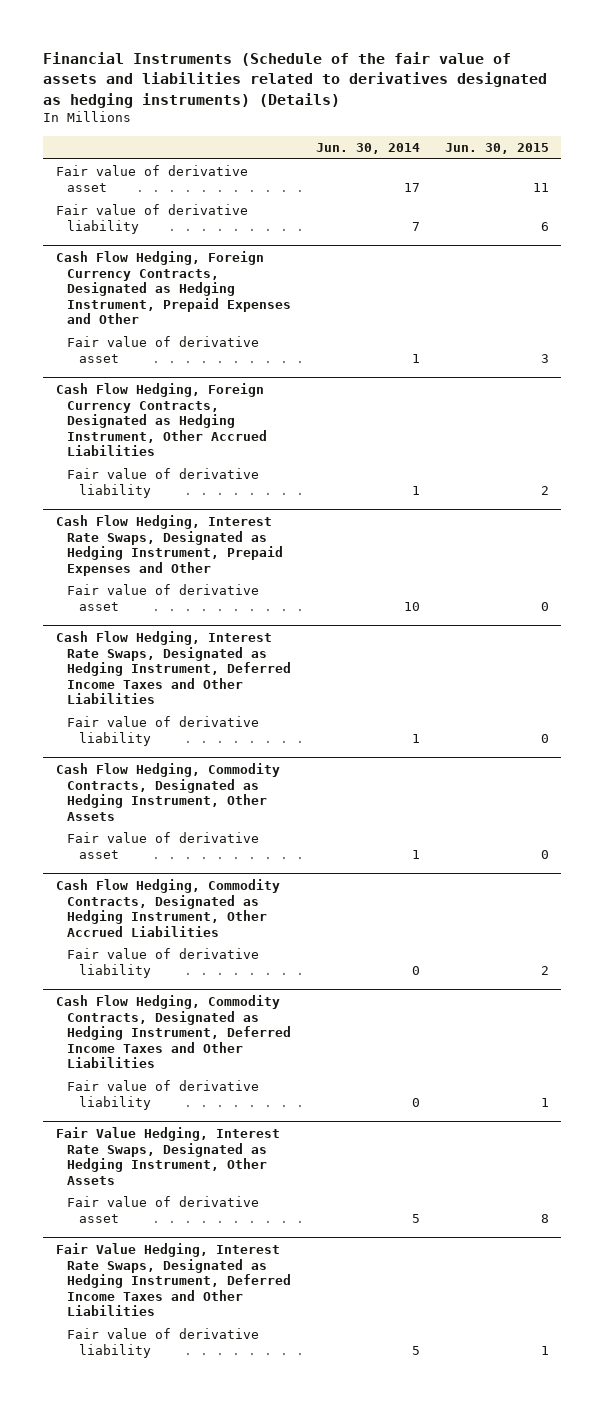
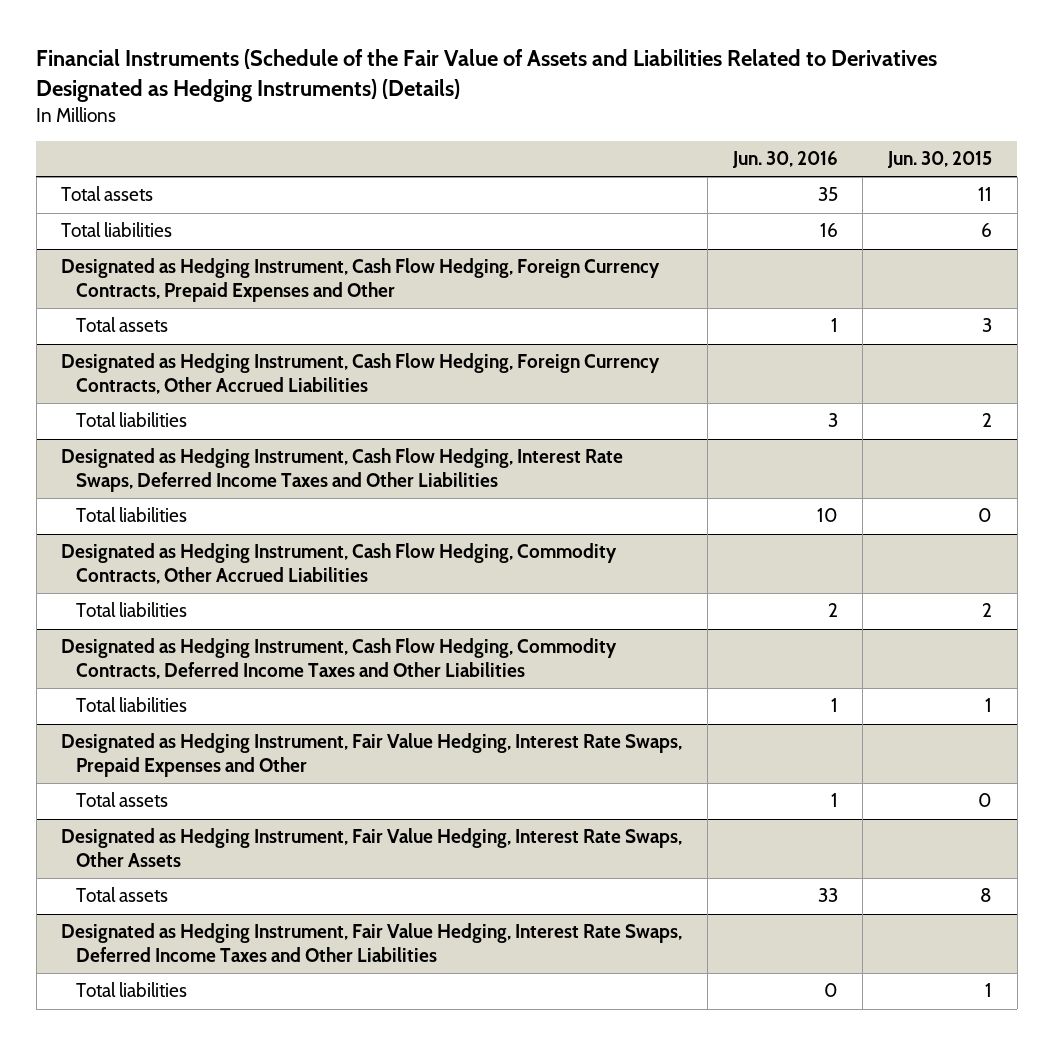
- Financial Instruments (Schedule of the fair value of assets and liabilities related to derivatives designated as hedging instruments) (Details)
+ Financial Instruments (Schedule of the Fair Value of Assets and Liabilities Related to Derivatives Designated as Hedging Instruments) (Details)
- | Jun. 30, 2014 | Jun. 30, 2015
+ | Jun. 30, 2016 | Jun. 30, 2015
- Fair value of derivative asset | 17 | 11
- Fair value of derivative liability | 7 | 6
- Cash Flow Hedging, Foreign Currency Contracts, Designated as Hedging Instrument, Prepaid Expenses and Other
- Fair value of derivative asset | 1 | 3
- Cash Flow Hedging, Foreign Currency Contracts, Designated as Hedging Instrument, Other Accrued Liabilities
- Fair value of derivative liability | 1 | 2
- Cash Flow Hedging, Interest Rate Swaps, Designated as Hedging Instrument, Prepaid Expenses and Other
- Fair value of derivative asset | 10 | 0
- Cash Flow Hedging, Interest Rate Swaps, Designated as Hedging Instrument, Deferred Income Taxes and Other Liabilities
- Fair value of derivative liability | 1 | 0
- Cash Flow Hedging, Commodity Contracts, Designated as Hedging Instrument, Other Assets
- Fair value of derivative asset | 1 | 0
- Cash Flow Hedging, Commodity Contracts, Designated as Hedging Instrument, Other Accrued Liabilities
- Fair value of derivative liability | 0 | 2
- Cash Flow Hedging, Commodity Contracts, Designated as Hedging Instrument, Deferred Income Taxes and Other Liabilities
- Fair value of derivative liability | 0 | 1
- Fair Value Hedging, Interest Rate Swaps, Designated as Hedging Instrument, Other Assets
- Fair value of derivative asset | 5 | 8
- Fair Value Hedging, Interest Rate Swaps, Designated as Hedging Instrument, Deferred Income Taxes and Other Liabilities
- Fair value of derivative liability | 5 | 1
+ Total assets | 35 | 11
+ Total liabilities | 16 | 6
+ Designated as Hedging Instrument, Cash Flow Hedging, Foreign Currency Contracts, Prepaid Expenses and Other
+ Total assets | 1 | 3
+ Designated as Hedging Instrument, Cash Flow Hedging, Foreign Currency Contracts, Other Accrued Liabilities
+ Total liabilities | 3 | 2
+ Designated as Hedging Instrument, Cash Flow Hedging, Interest Rate Swaps, Deferred Income Taxes and Other Liabilities
+ Total liabilities | 10 | 0
+ Designated as Hedging Instrument, Cash Flow Hedging, Commodity Contracts, Other Accrued Liabilities
+ Total liabilities | 2 | 2
+ Designated as Hedging Instrument, Cash Flow Hedging, Commodity Contracts, Deferred Income Taxes and Other Liabilities
+ Total liabilities | 1 | 1
+ Designated as Hedging Instrument, Fair Value Hedging, Interest Rate Swaps, Prepaid Expenses and Other
+ Total assets | 1 | 0
+ Designated as Hedging Instrument, Fair Value Hedging, Interest Rate Swaps, Other Assets
+ Total assets | 33 | 8
+ Designated as Hedging Instrument, Fair Value Hedging, Interest Rate Swaps, Deferred Income Taxes and Other Liabilities
+ Total liabilities | 0 | 1

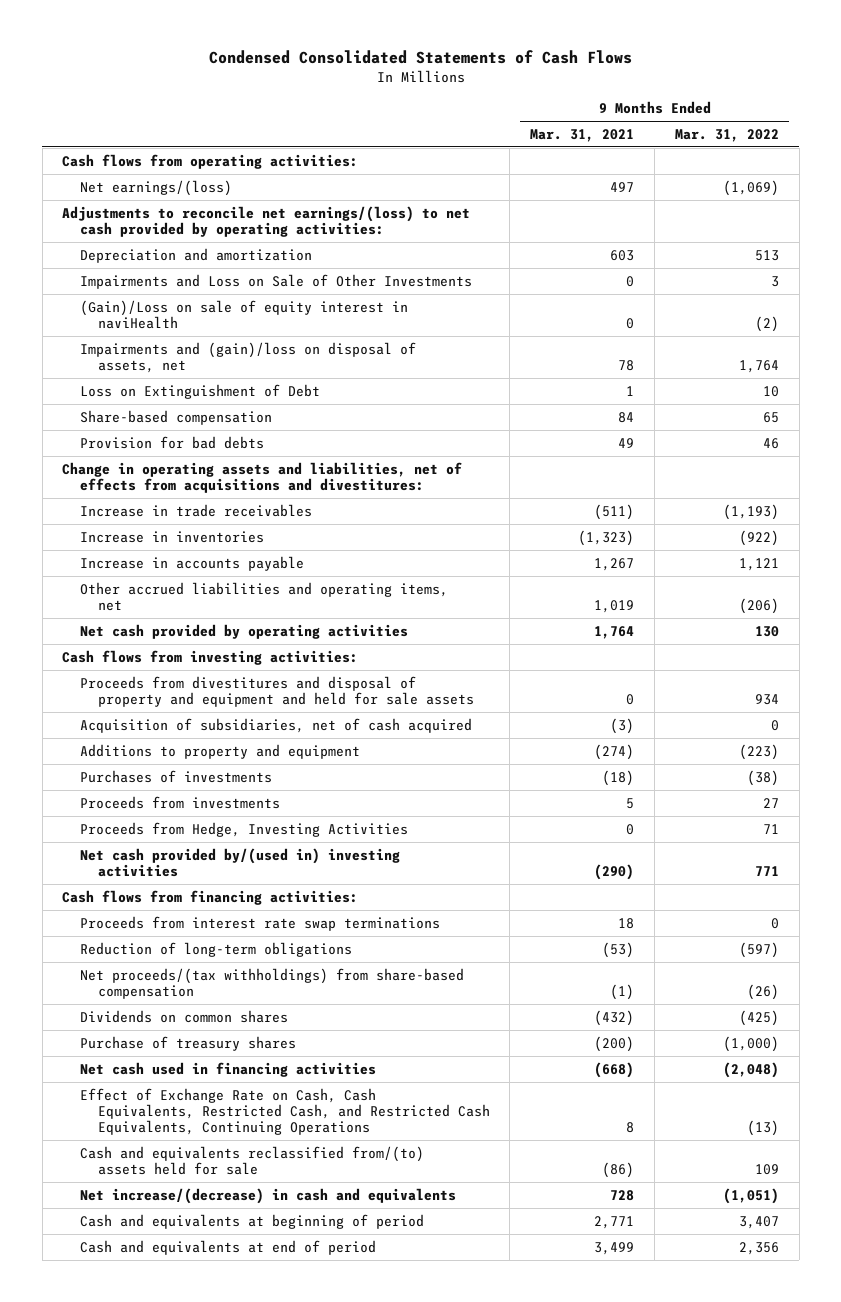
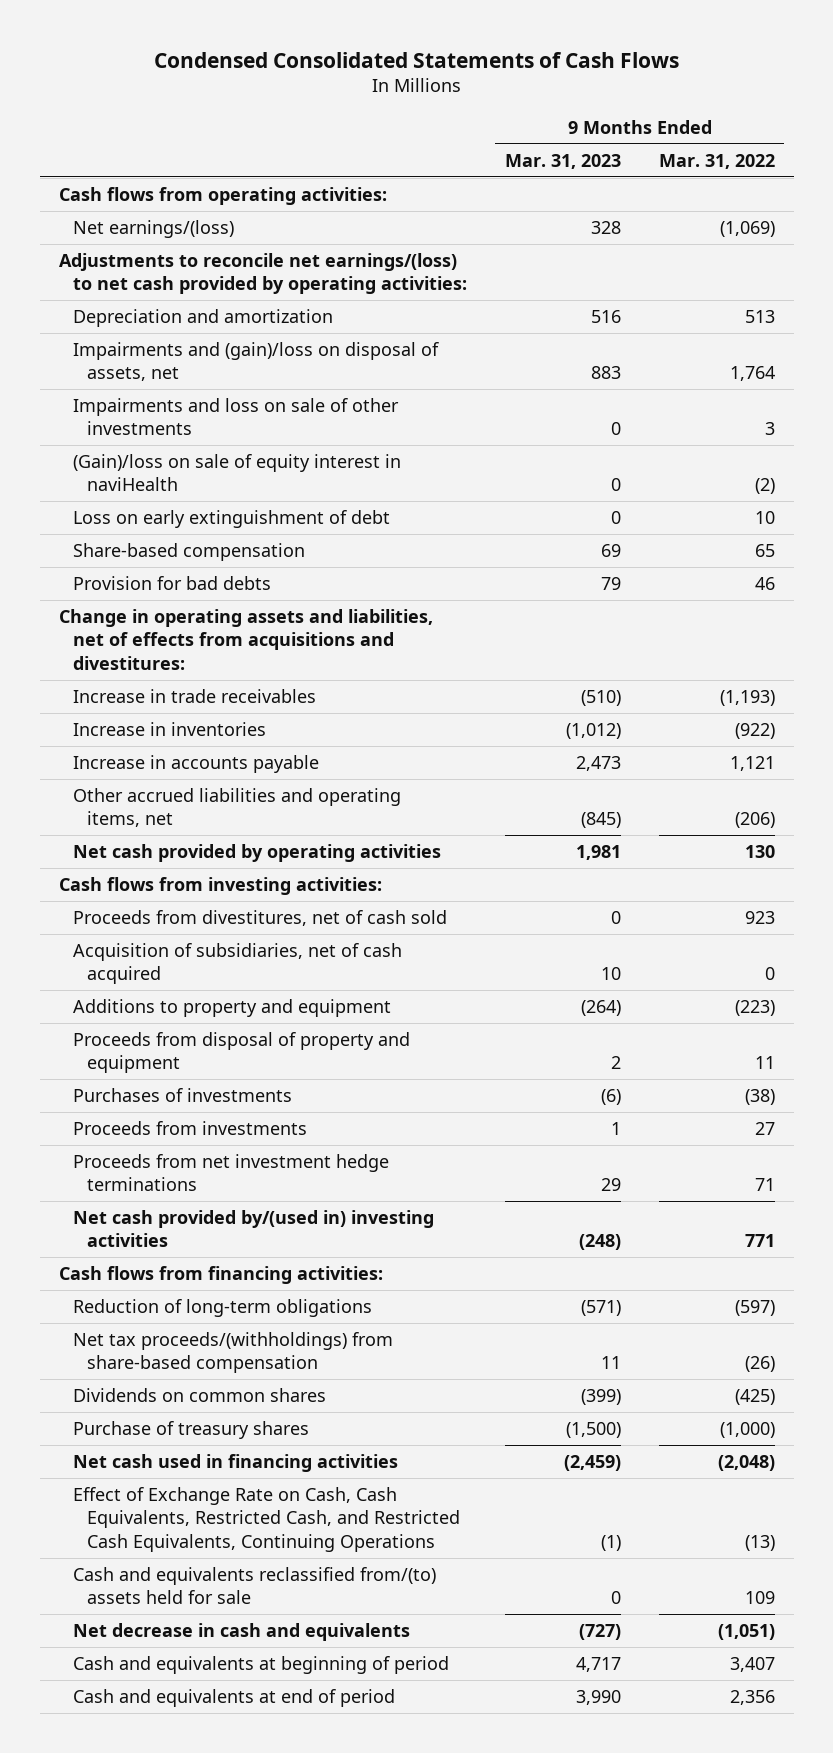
- | 9 Months Ended Mar. 31, 2021 | 9 Months Ended Mar. 31, 2022
+ | 9 Months Ended Mar. 31, 2023 | 9 Months Ended Mar. 31, 2022
- Impairments and Loss on Sale of Other Investments | 0 | 3
- (Gain)/Loss on sale of equity interest in naviHealth | 0 | (2)
- Loss on Extinguishment of Debt | 1 | 10
+ Impairments and loss on sale of other investments | 0 | 3
+ (Gain)/loss on sale of equity interest in naviHealth | 0 | (2)
+ Loss on early extinguishment of debt | 0 | 10
- Proceeds from divestitures and disposal of property and equipment and held for sale assets | 0 | 934
+ Proceeds from divestitures, net of cash sold | 0 | 923
+ Proceeds from disposal of property and equipment | 2 | 11
- Proceeds from Hedge, Investing Activities | 0 | 71
+ Proceeds from net investment hedge terminations | 29 | 71
- Proceeds from interest rate swap terminations | 18 | 0
- Net proceeds/(tax withholdings) from share-based compensation | (1) | (26)
+ Net tax proceeds/(withholdings) from share-based compensation | 11 | (26)
- Net increase/(decrease) in cash and equivalents | 728 | (1,051)
+ Net decrease in cash and equivalents | (727) | (1,051)

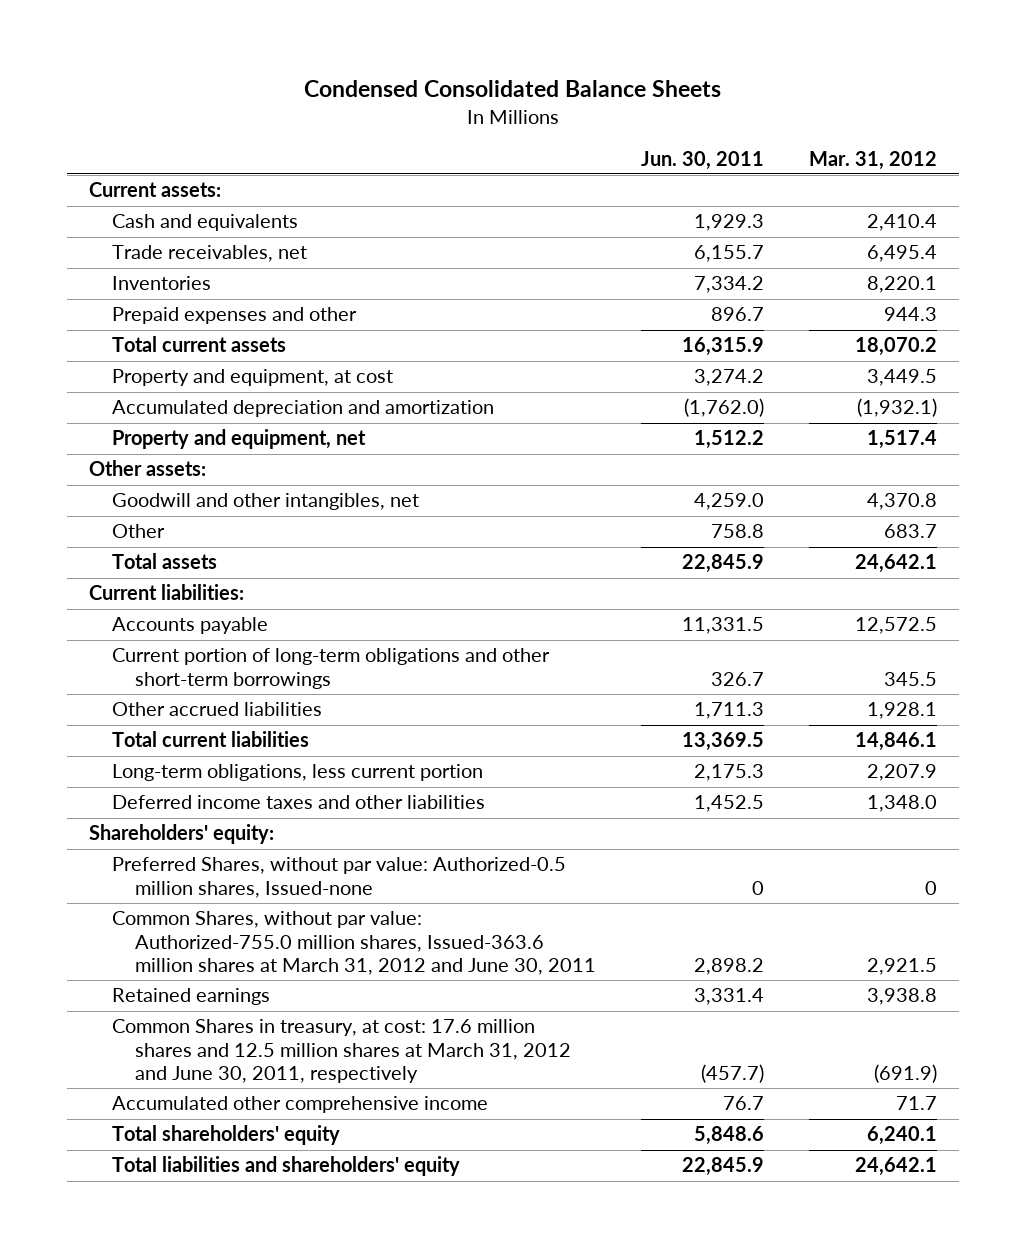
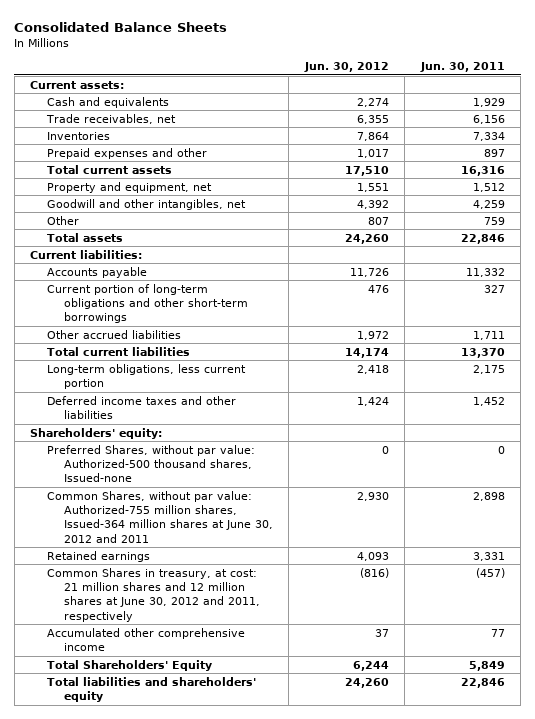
- Condensed Consolidated Balance Sheets
+ Consolidated Balance Sheets
- | Jun. 30, 2011 | Mar. 31, 2012
+ | Jun. 30, 2012 | Jun. 30, 2011
- Cash and equivalents | 1,929.3 | 2,410.4
- Trade receivables, net | 6,155.7 | 6,495.4
- Inventories | 7,334.2 | 8,220.1
- Prepaid expenses and other | 896.7 | 944.3
- Total current assets | 16,315.9 | 18,070.2
- Property and equipment, at cost | 3,274.2 | 3,449.5
- Accumulated depreciation and amortization | (1,762.0) | (1,932.1)
- Property and equipment, net | 1,512.2 | 1,517.4
- Other assets:
- Goodwill and other intangibles, net | 4,259.0 | 4,370.8
- Other | 758.8 | 683.7
- Total assets | 22,845.9 | 24,642.1
+ Cash and equivalents | 2,274 | 1,929
+ Trade receivables, net | 6,355 | 6,156
+ Inventories | 7,864 | 7,334
+ Prepaid expenses and other | 1,017 | 897
+ Total current assets | 17,510 | 16,316
+ Property and equipment, net | 1,551 | 1,512
+ Goodwill and other intangibles, net | 4,392 | 4,259
+ Other | 807 | 759
+ Total assets | 24,260 | 22,846
- Accounts payable | 11,331.5 | 12,572.5
- Current portion of long-term obligations and other short-term borrowings | 326.7 | 345.5
- Other accrued liabilities | 1,711.3 | 1,928.1
- Total current liabilities | 13,369.5 | 14,846.1
- Long-term obligations, less current portion | 2,175.3 | 2,207.9
- Deferred income taxes and other liabilities | 1,452.5 | 1,348.0
+ Accounts payable | 11,726 | 11,332
+ Current portion of long-term obligations and other short-term borrowings | 476 | 327
+ Other accrued liabilities | 1,972 | 1,711
+ Total current liabilities | 14,174 | 13,370
+ Long-term obligations, less current portion | 2,418 | 2,175
+ Deferred income taxes and other liabilities | 1,424 | 1,452
- Preferred Shares, without par value: Authorized-0.5 million shares, Issued-none | 0 | 0
- Common Shares, without par value: Authorized-755.0 million shares, Issued-363.6 million shares at March 31, 2012 and June 30, 2011 | 2,898.2 | 2,921.5
- Retained earnings | 3,331.4 | 3,938.8
- Common Shares in treasury, at cost: 17.6 million shares and 12.5 million shares at March 31, 2012 and June 30, 2011, respectively | (457.7) | (691.9)
- Accumulated other comprehensive income | 76.7 | 71.7
- Total shareholders' equity | 5,848.6 | 6,240.1
- Total liabilities and shareholders' equity | 22,845.9 | 24,642.1
+ Preferred Shares, without par value: Authorized-500 thousand shares, Issued-none | 0 | 0
+ Common Shares, without par value: Authorized-755 million shares, Issued-364 million shares at June 30, 2012 and 2011 | 2,930 | 2,898
+ Retained earnings | 4,093 | 3,331
+ Common Shares in treasury, at cost: 21 million shares and 12 million shares at June 30, 2012 and 2011, respectively | (816) | (457)
+ Accumulated other comprehensive income | 37 | 77
+ Total Shareholders' Equity | 6,244 | 5,849
+ Total liabilities and shareholders' equity | 24,260 | 22,846

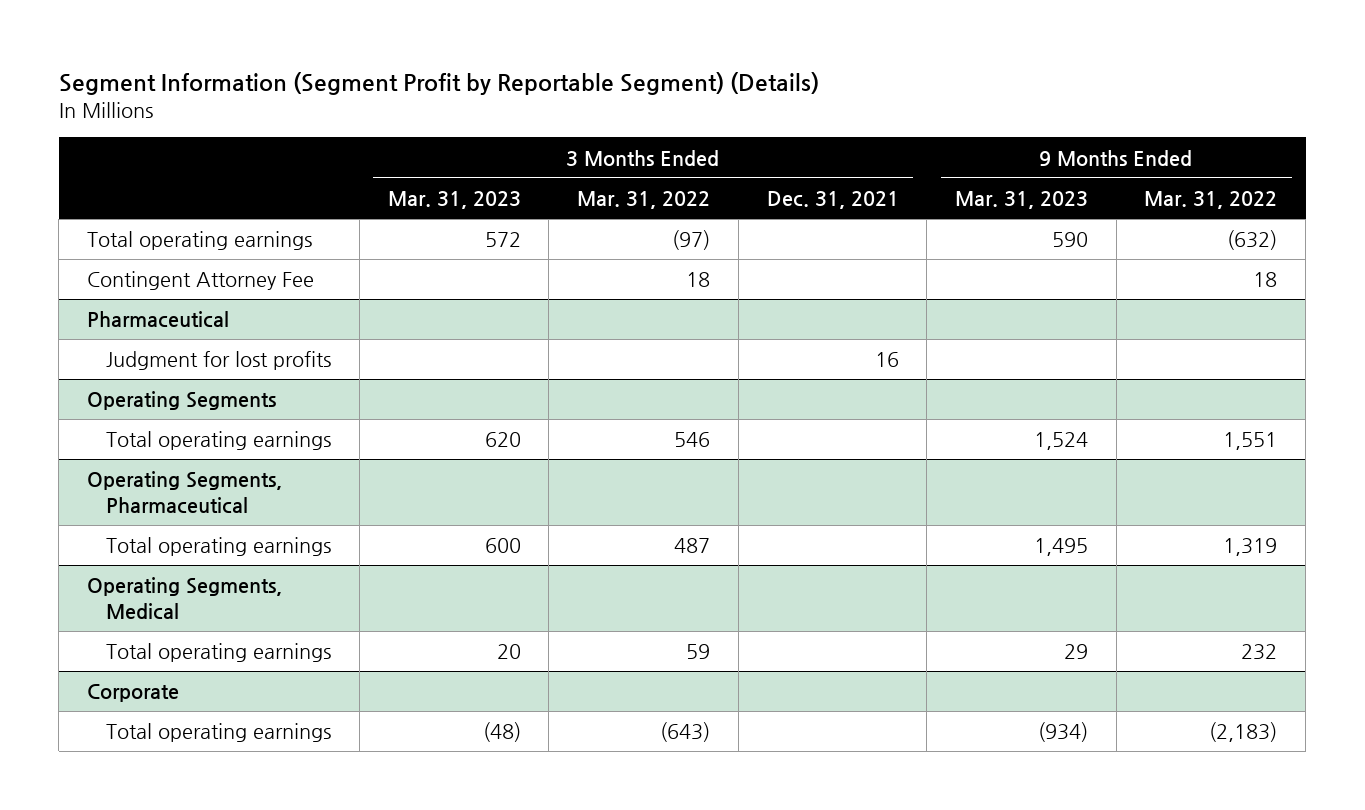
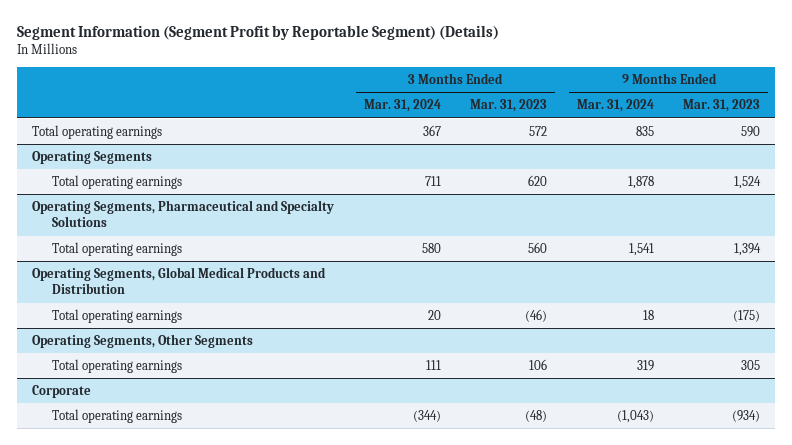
- | 3 Months Ended Mar. 31, 2023 | 3 Months Ended Mar. 31, 2022 | 3 Months Ended Dec. 31, 2021 | 9 Months Ended Mar. 31, 2023 | 9 Months Ended Mar. 31, 2022
+ | 3 Months Ended Mar. 31, 2024 | 3 Months Ended Mar. 31, 2023 | 9 Months Ended Mar. 31, 2024 | 9 Months Ended Mar. 31, 2023
- Contingent Attorney Fee | | 18 | | | 18
- Pharmaceutical
- Judgment for lost profits | | | 16 | |
- Operating Segments, Pharmaceutical
- Total operating earnings | 600 | 487 | | 1,495 | 1,319
- Operating Segments, Medical
- Total operating earnings | 20 | 59 | | 29 | 232
+ Operating Segments, Pharmaceutical and Specialty Solutions
+ Total operating earnings | 580 | 560 | 1,541 | 1,394
+ Operating Segments, Global Medical Products and Distribution
+ Total operating earnings | 20 | (46) | 18 | (175)
+ Operating Segments, Other Segments
+ Total operating earnings | 111 | 106 | 319 | 305

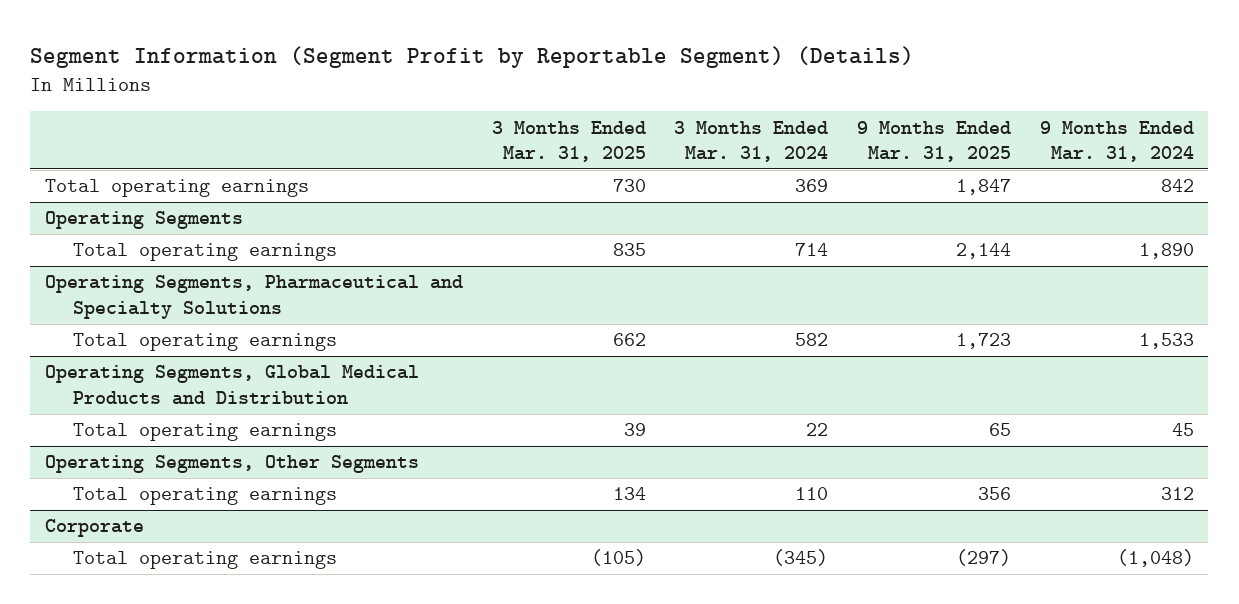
- | 3 Months Ended Mar. 31, 2024 | 3 Months Ended Mar. 31, 2023 | 9 Months Ended Mar. 31, 2024 | 9 Months Ended Mar. 31, 2023
+ | 3 Months Ended Mar. 31, 2025 | 3 Months Ended Mar. 31, 2024 | 9 Months Ended Mar. 31, 2025 | 9 Months Ended Mar. 31, 2024
- Total operating earnings | 367 | 572 | 835 | 590
+ Total operating earnings | 730 | 369 | 1,847 | 842
@ Operating Segments
- Total operating earnings | 711 | 620 | 1,878 | 1,524
+ Total operating earnings | 835 | 714 | 2,144 | 1,890
@ Operating Segments, Pharmaceutical and Specialty Solutions
- Total operating earnings | 580 | 560 | 1,541 | 1,394
+ Total operating earnings | 662 | 582 | 1,723 | 1,533
@ Operating Segments, Global Medical Products and Distribution
- Total operating earnings | 20 | (46) | 18 | (175)
+ Total operating earnings | 39 | 22 | 65 | 45
@ Operating Segments, Other Segments
- Total operating earnings | 111 | 106 | 319 | 305
+ Total operating earnings | 134 | 110 | 356 | 312
@ Corporate
- Total operating earnings | (344) | (48) | (1,043) | (934)
+ Total operating earnings | (105) | (345) | (297) | (1,048)

